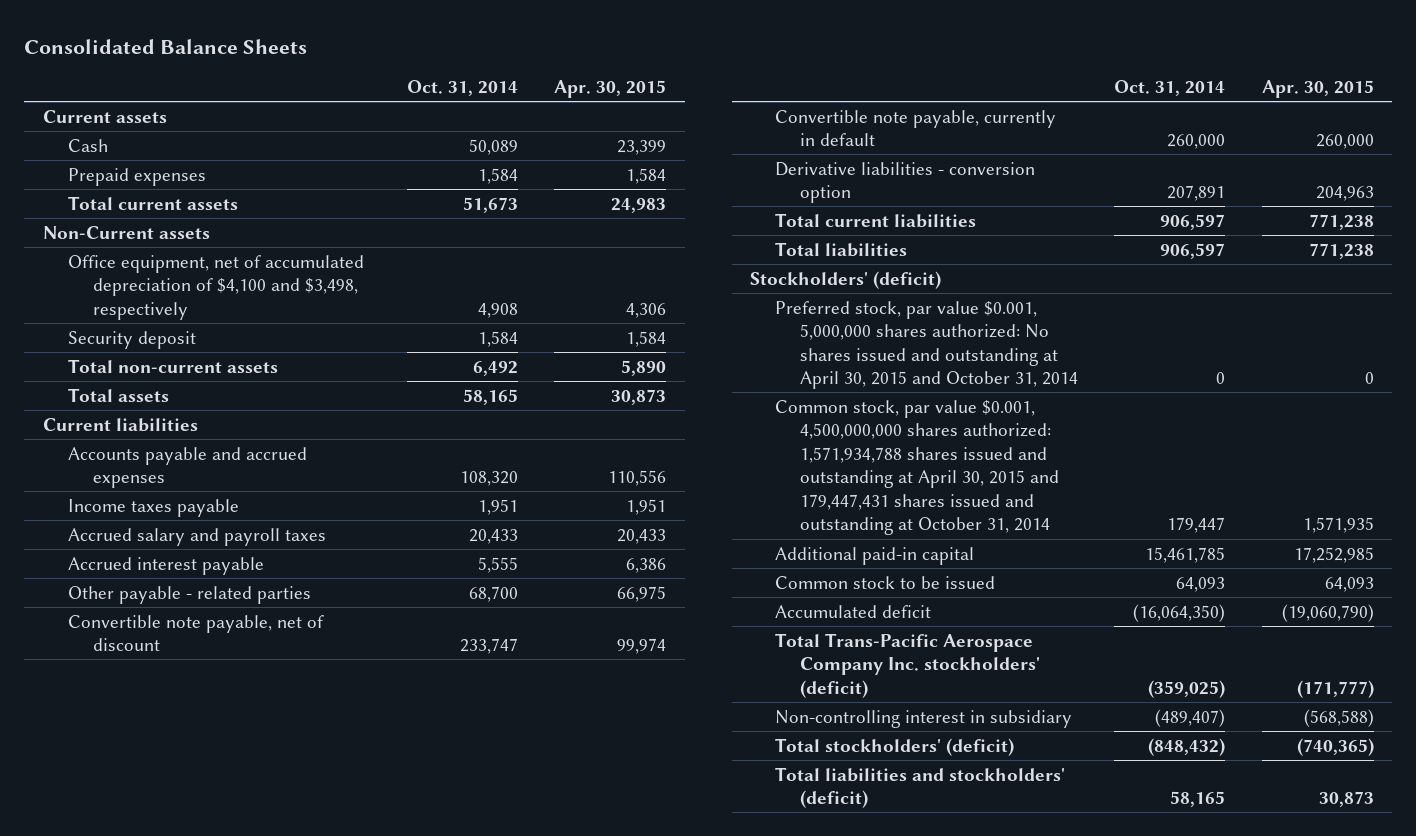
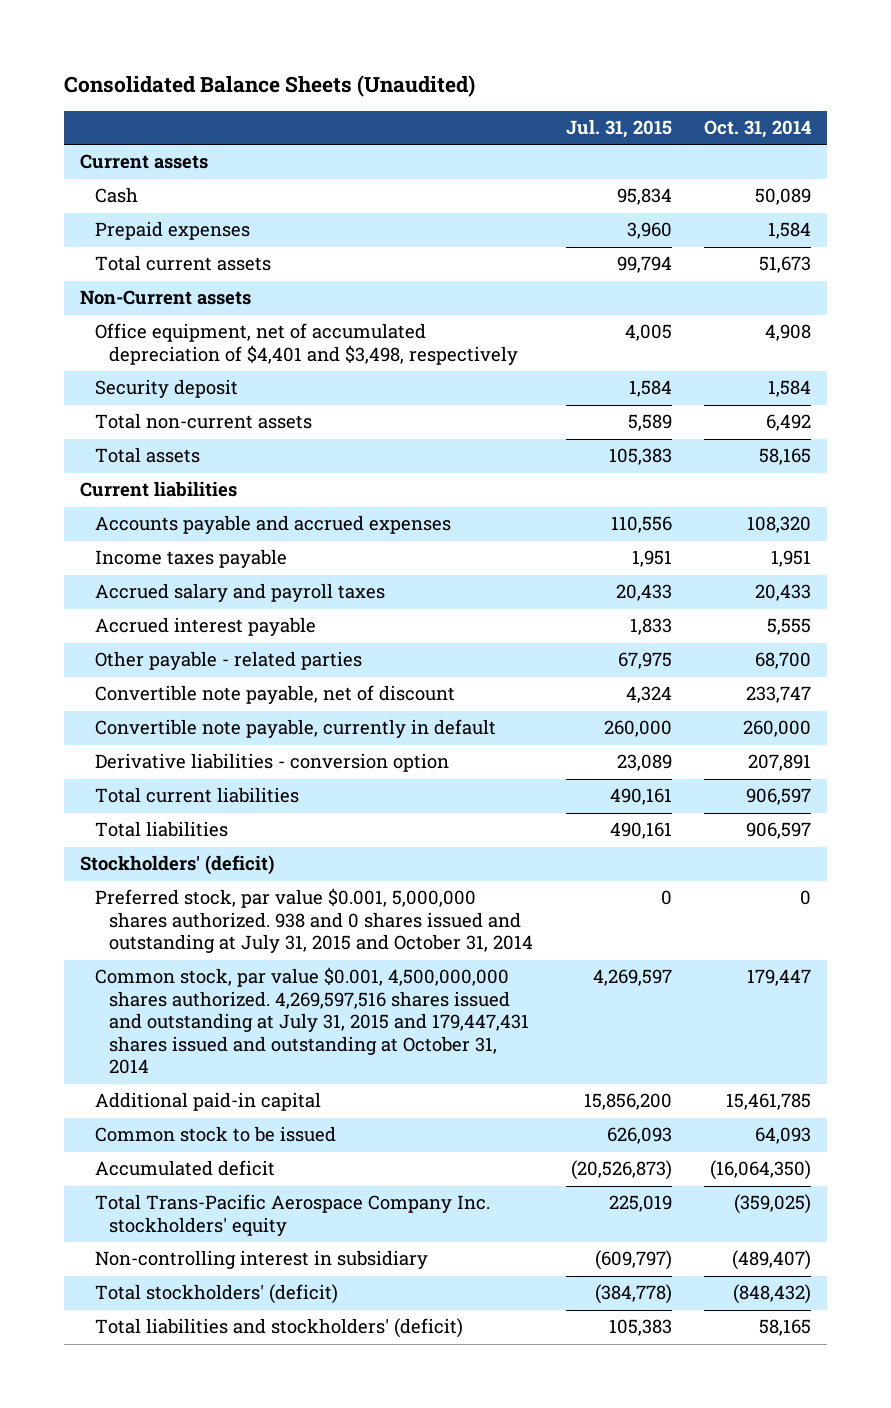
- Consolidated Balance Sheets
+ Consolidated Balance Sheets (Unaudited)
- | Oct. 31, 2014 | Apr. 30, 2015
+ | Jul. 31, 2015 | Oct. 31, 2014
- Office equipment, net of accumulated depreciation of $4,100 and $3,498, respectively | 4,908 | 4,306
+ Office equipment, net of accumulated depreciation of $4,401 and $3,498, respectively | 4,005 | 4,908
- Preferred stock, par value $0.001, 5,000,000 shares authorized: No shares issued and outstanding at April 30, 2015 and October 31, 2014 | 0 | 0
- Common stock, par value $0.001, 4,500,000,000 shares authorized: 1,571,934,788 shares issued and outstanding at April 30, 2015 and 179,447,431 shares issued and outstanding at October 31, 2014 | 179,447 | 1,571,935
+ Preferred stock, par value $0.001, 5,000,000 shares authorized. 938 and 0 shares issued and outstanding at July 31, 2015 and October 31, 2014 | 0 | 0
+ Common stock, par value $0.001, 4,500,000,000 shares authorized. 4,269,597,516 shares issued and outstanding at July 31, 2015 and 179,447,431 shares issued and outstanding at October 31, 2014 | 4,269,597 | 179,447
- Total Trans-Pacific Aerospace Company Inc. stockholders' (deficit) | (359,025) | (171,777)
+ Total Trans-Pacific Aerospace Company Inc. stockholders' equity | 225,019 | (359,025)

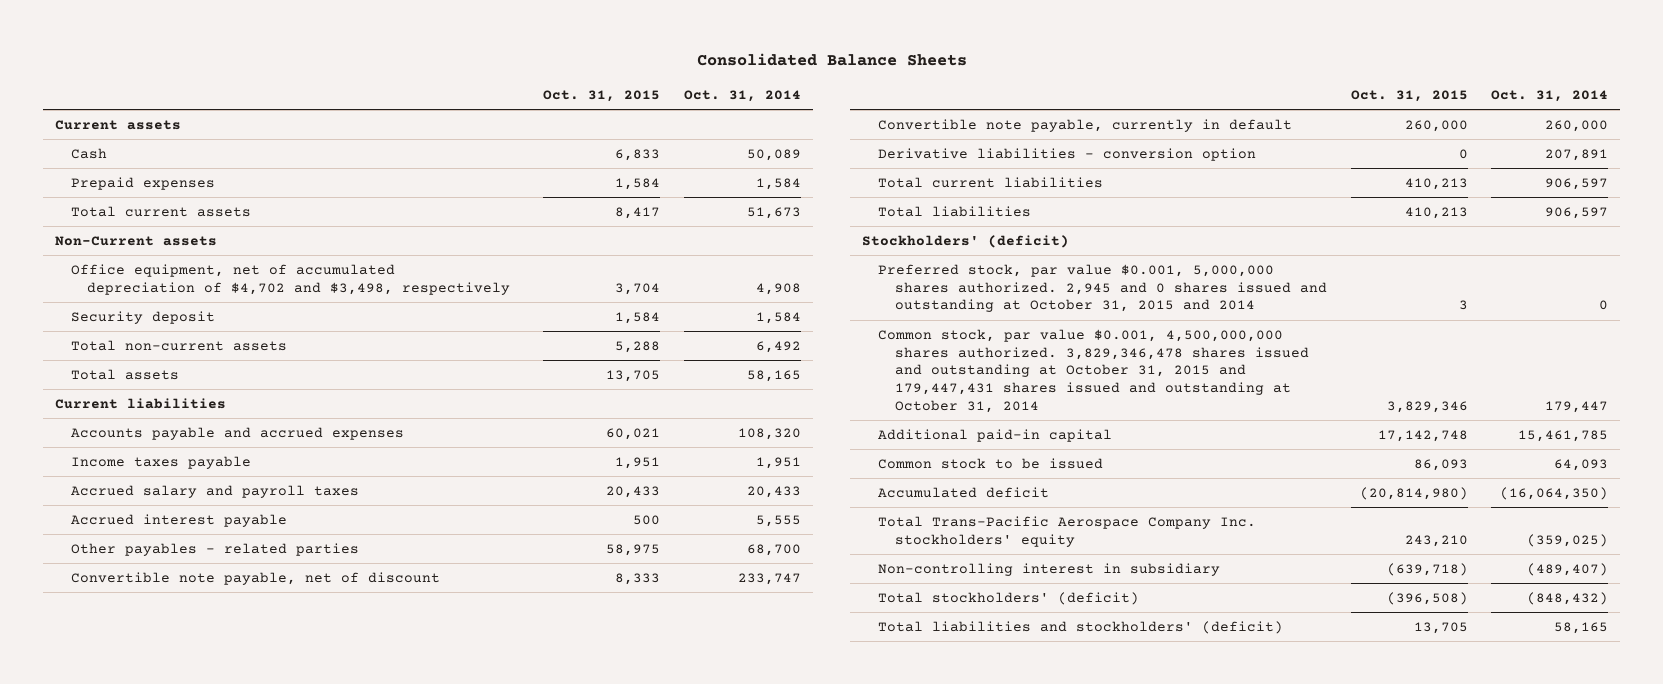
- Consolidated Balance Sheets (Unaudited)
+ Consolidated Balance Sheets
- | Jul. 31, 2015 | Oct. 31, 2014
+ | Oct. 31, 2015 | Oct. 31, 2014
- Office equipment, net of accumulated depreciation of $4,401 and $3,498, respectively | 4,005 | 4,908
+ Office equipment, net of accumulated depreciation of $4,702 and $3,498, respectively | 3,704 | 4,908
- Other payable - related parties | 67,975 | 68,700
+ Other payables - related parties | 58,975 | 68,700
- Preferred stock, par value $0.001, 5,000,000 shares authorized. 938 and 0 shares issued and outstanding at July 31, 2015 and October 31, 2014 | 0 | 0
- Common stock, par value $0.001, 4,500,000,000 shares authorized. 4,269,597,516 shares issued and outstanding at July 31, 2015 and 179,447,431 shares issued and outstanding at October 31, 2014 | 4,269,597 | 179,447
+ Preferred stock, par value $0.001, 5,000,000 shares authorized. 2,945 and 0 shares issued and outstanding at October 31, 2015 and 2014 | 3 | 0
+ Common stock, par value $0.001, 4,500,000,000 shares authorized. 3,829,346,478 shares issued and outstanding at October 31, 2015 and 179,447,431 shares issued and outstanding at October 31, 2014 | 3,829,346 | 179,447

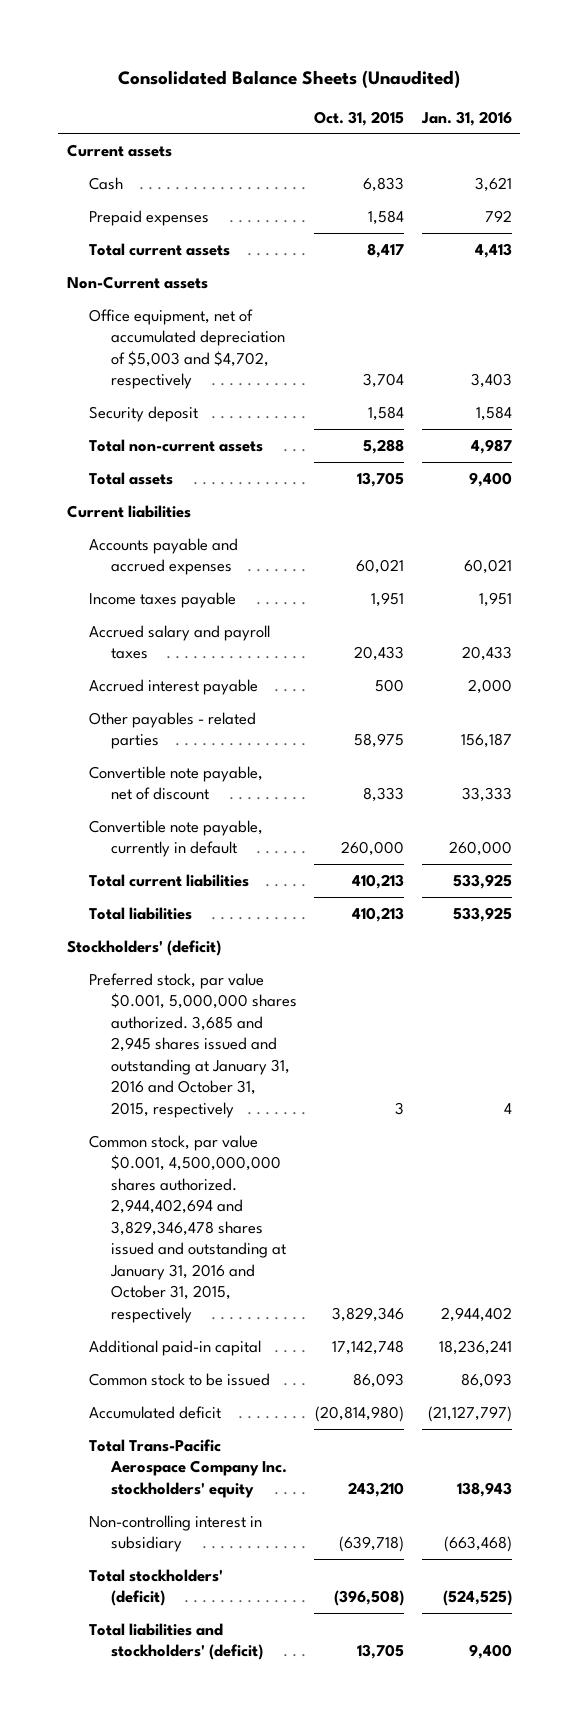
- Consolidated Balance Sheets
+ Consolidated Balance Sheets (Unaudited)
- | Oct. 31, 2015 | Oct. 31, 2014
+ | Oct. 31, 2015 | Jan. 31, 2016
- Office equipment, net of accumulated depreciation of $4,702 and $3,498, respectively | 3,704 | 4,908
+ Office equipment, net of accumulated depreciation of $5,003 and $4,702, respectively | 3,704 | 3,403
- Derivative liabilities - conversion option | 0 | 207,891
- Preferred stock, par value $0.001, 5,000,000 shares authorized. 2,945 and 0 shares issued and outstanding at October 31, 2015 and 2014 | 3 | 0
- Common stock, par value $0.001, 4,500,000,000 shares authorized. 3,829,346,478 shares issued and outstanding at October 31, 2015 and 179,447,431 shares issued and outstanding at October 31, 2014 | 3,829,346 | 179,447
+ Preferred stock, par value $0.001, 5,000,000 shares authorized. 3,685 and 2,945 shares issued and outstanding at January 31, 2016 and October 31, 2015, respectively | 3 | 4
+ Common stock, par value $0.001, 4,500,000,000 shares authorized. 2,944,402,694 and 3,829,346,478 shares issued and outstanding at January 31, 2016 and October 31, 2015, respectively | 3,829,346 | 2,944,402

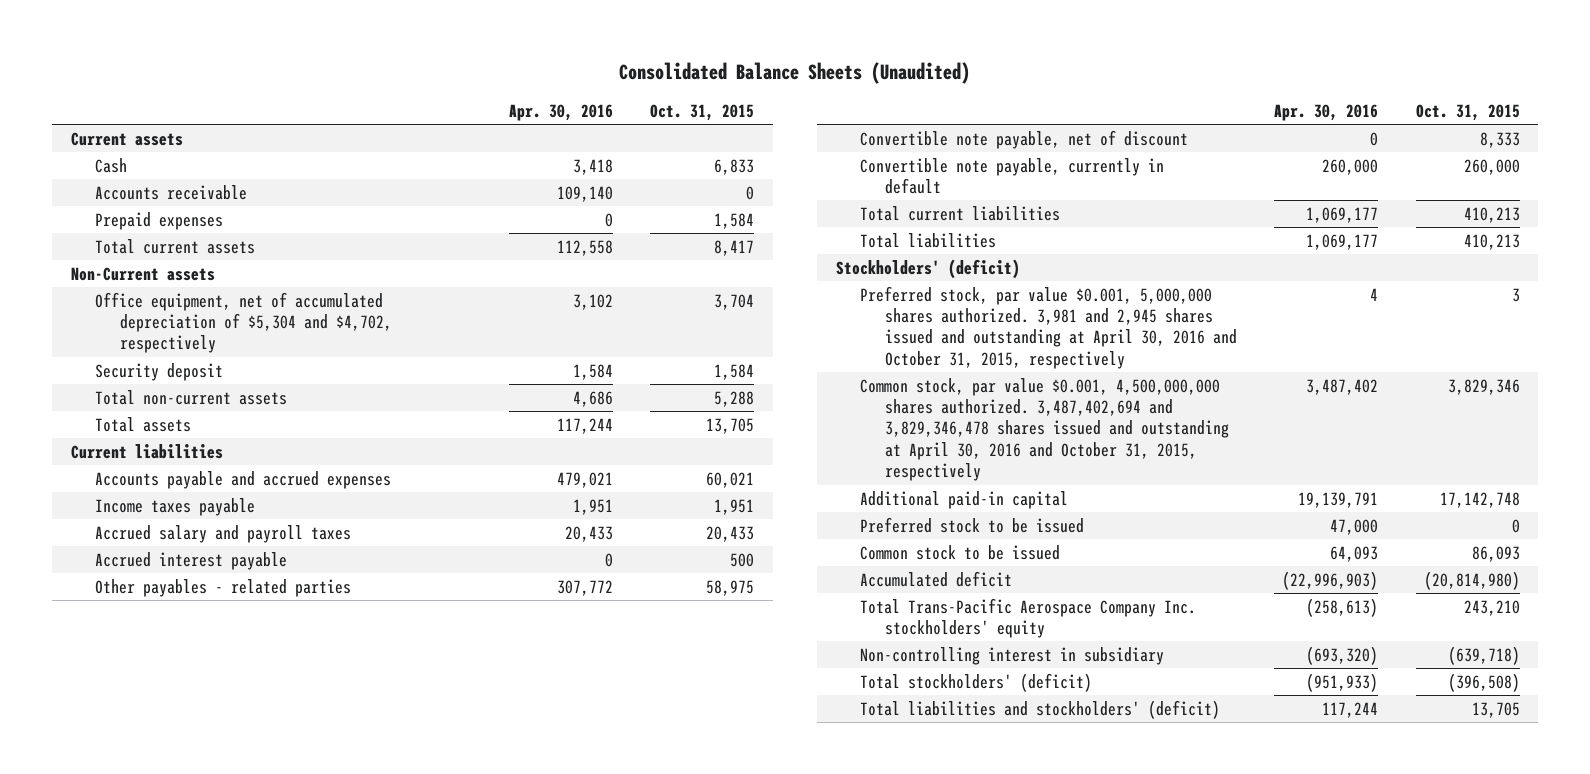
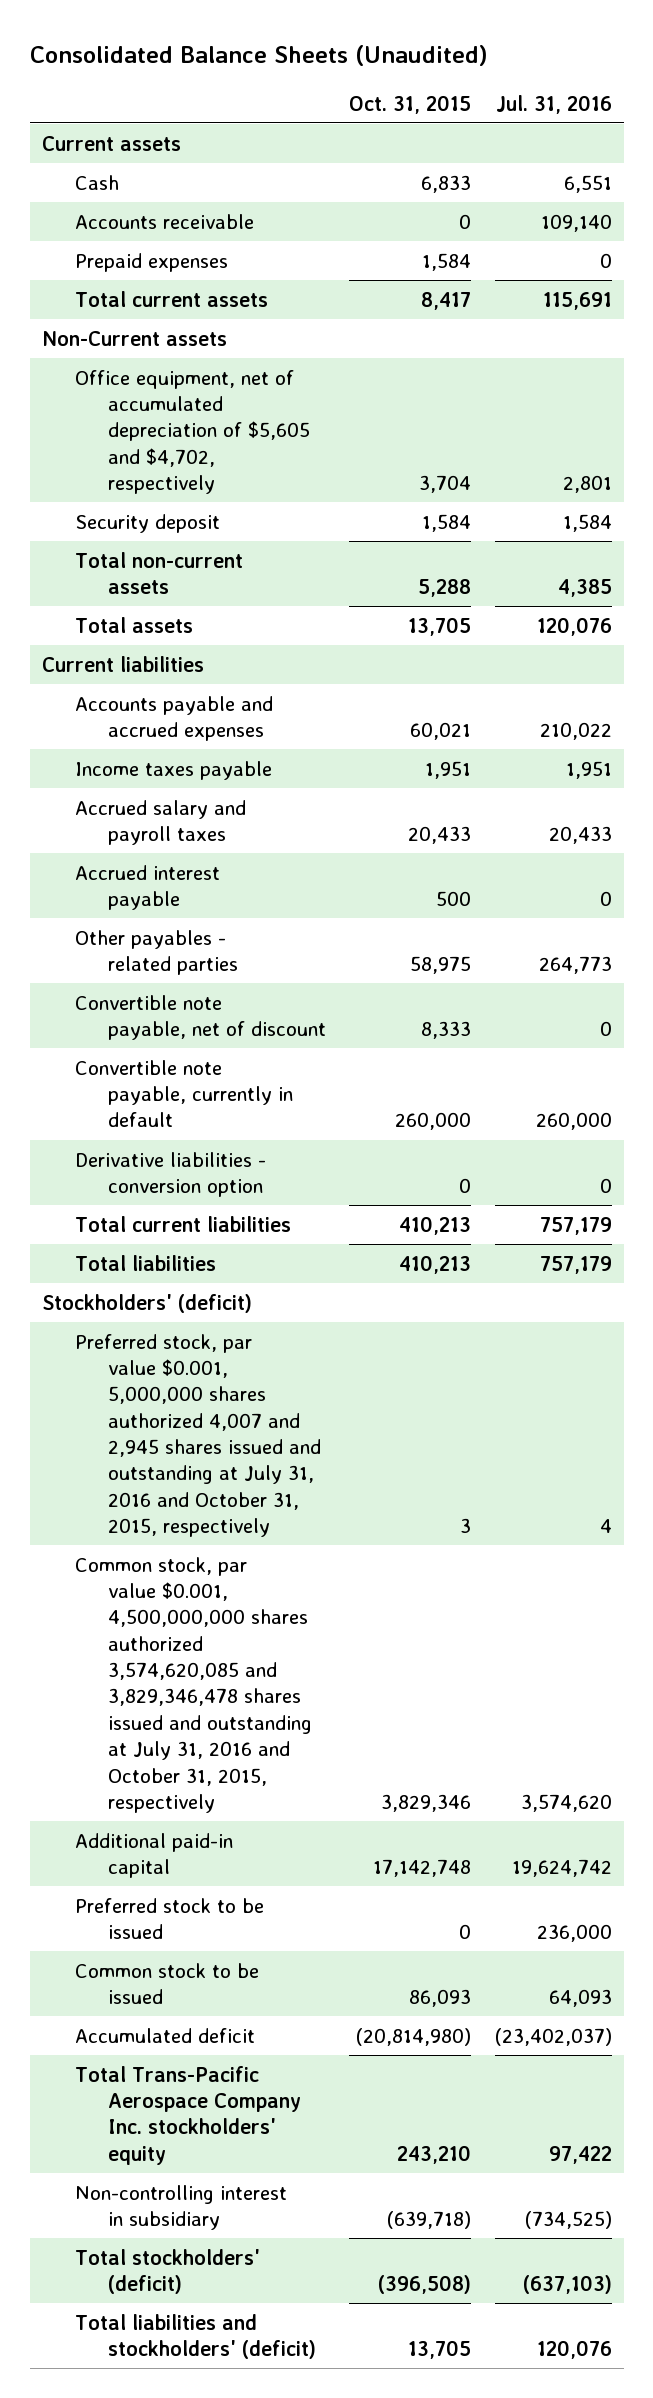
- | Apr. 30, 2016 | Oct. 31, 2015
+ | Oct. 31, 2015 | Jul. 31, 2016
- Office equipment, net of accumulated depreciation of $5,304 and $4,702, respectively | 3,102 | 3,704
+ Office equipment, net of accumulated depreciation of $5,605 and $4,702, respectively | 3,704 | 2,801
+ Derivative liabilities - conversion option | 0 | 0
- Preferred stock, par value $0.001, 5,000,000 shares authorized. 3,981 and 2,945 shares issued and outstanding at April 30, 2016 and October 31, 2015, respectively | 4 | 3
- Common stock, par value $0.001, 4,500,000,000 shares authorized. 3,487,402,694 and 3,829,346,478 shares issued and outstanding at April 30, 2016 and October 31, 2015, respectively | 3,487,402 | 3,829,346
+ Preferred stock, par value $0.001, 5,000,000 shares authorized 4,007 and 2,945 shares issued and outstanding at July 31, 2016 and October 31, 2015, respectively | 3 | 4
+ Common stock, par value $0.001, 4,500,000,000 shares authorized 3,574,620,085 and 3,829,346,478 shares issued and outstanding at July 31, 2016 and October 31, 2015, respectively | 3,829,346 | 3,574,620

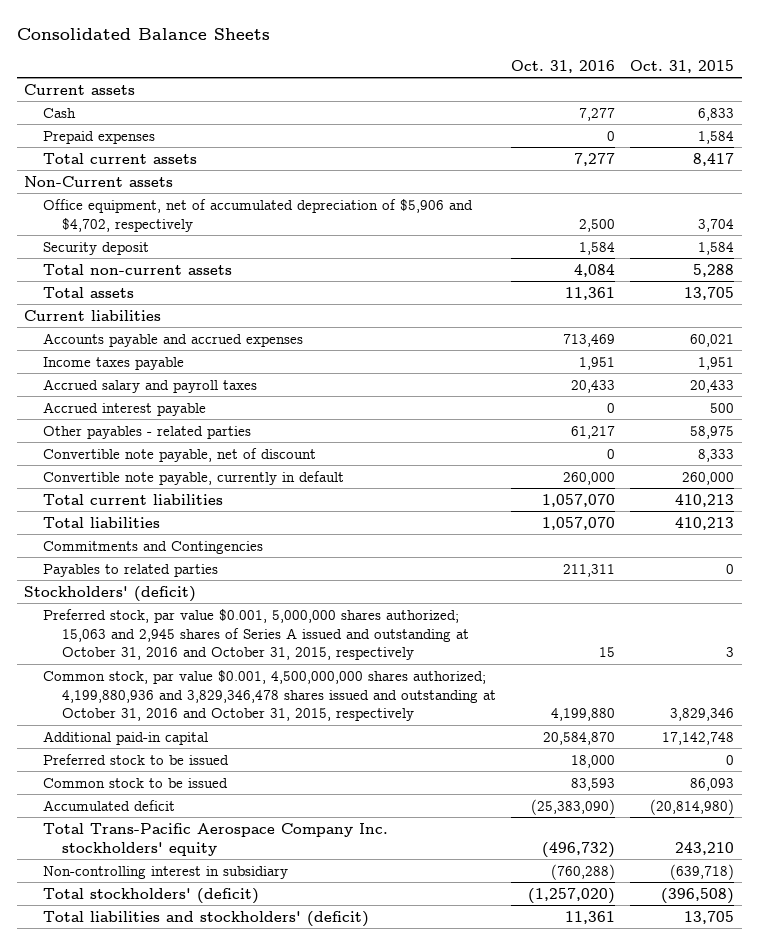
- Consolidated Balance Sheets (Unaudited)
+ Consolidated Balance Sheets
- | Oct. 31, 2015 | Jul. 31, 2016
+ | Oct. 31, 2016 | Oct. 31, 2015
- Accounts receivable | 0 | 109,140
- Office equipment, net of accumulated depreciation of $5,605 and $4,702, respectively | 3,704 | 2,801
+ Office equipment, net of accumulated depreciation of $5,906 and $4,702, respectively | 2,500 | 3,704
- Derivative liabilities - conversion option | 0 | 0
+ Commitments and Contingencies
+ Payables to related parties | 211,311 | 0
- Preferred stock, par value $0.001, 5,000,000 shares authorized 4,007 and 2,945 shares issued and outstanding at July 31, 2016 and October 31, 2015, respectively | 3 | 4
- Common stock, par value $0.001, 4,500,000,000 shares authorized 3,574,620,085 and 3,829,346,478 shares issued and outstanding at July 31, 2016 and October 31, 2015, respectively | 3,829,346 | 3,574,620
+ Preferred stock, par value $0.001, 5,000,000 shares authorized; 15,063 and 2,945 shares of Series A issued and outstanding at October 31, 2016 and October 31, 2015, respectively | 15 | 3
+ Common stock, par value $0.001, 4,500,000,000 shares authorized; 4,199,880,936 and 3,829,346,478 shares issued and outstanding at October 31, 2016 and October 31, 2015, respectively | 4,199,880 | 3,829,346

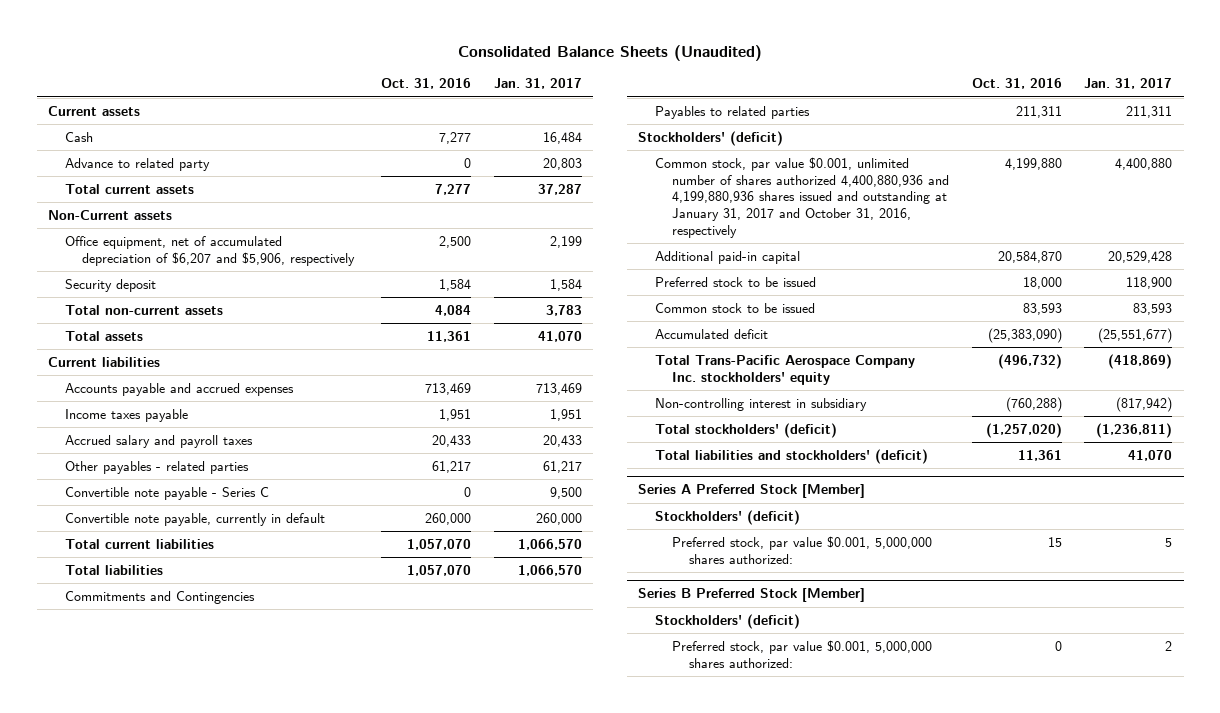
- Consolidated Balance Sheets
+ Consolidated Balance Sheets (Unaudited)
- | Oct. 31, 2016 | Oct. 31, 2015
+ | Oct. 31, 2016 | Jan. 31, 2017
- Prepaid expenses | 0 | 1,584
+ Advance to related party | 0 | 20,803
- Office equipment, net of accumulated depreciation of $5,906 and $4,702, respectively | 2,500 | 3,704
+ Office equipment, net of accumulated depreciation of $6,207 and $5,906, respectively | 2,500 | 2,199
- Accrued interest payable | 0 | 500
- Convertible note payable, net of discount | 0 | 8,333
+ Convertible note payable - Series C | 0 | 9,500
- Preferred stock, par value $0.001, 5,000,000 shares authorized; 15,063 and 2,945 shares of Series A issued and outstanding at October 31, 2016 and October 31, 2015, respectively | 15 | 3
- Common stock, par value $0.001, 4,500,000,000 shares authorized; 4,199,880,936 and 3,829,346,478 shares issued and outstanding at October 31, 2016 and October 31, 2015, respectively | 4,199,880 | 3,829,346
+ Common stock, par value $0.001, unlimited number of shares authorized 4,400,880,936 and 4,199,880,936 shares issued and outstanding at January 31, 2017 and October 31, 2016, respectively | 4,199,880 | 4,400,880
+ Series A Preferred Stock [Member]
+ Stockholders' (deficit)
+ Preferred stock, par value $0.001, 5,000,000 shares authorized: | 15 | 5
+ Series B Preferred Stock [Member]
+ Stockholders' (deficit)
+ Preferred stock, par value $0.001, 5,000,000 shares authorized: | 0 | 2

